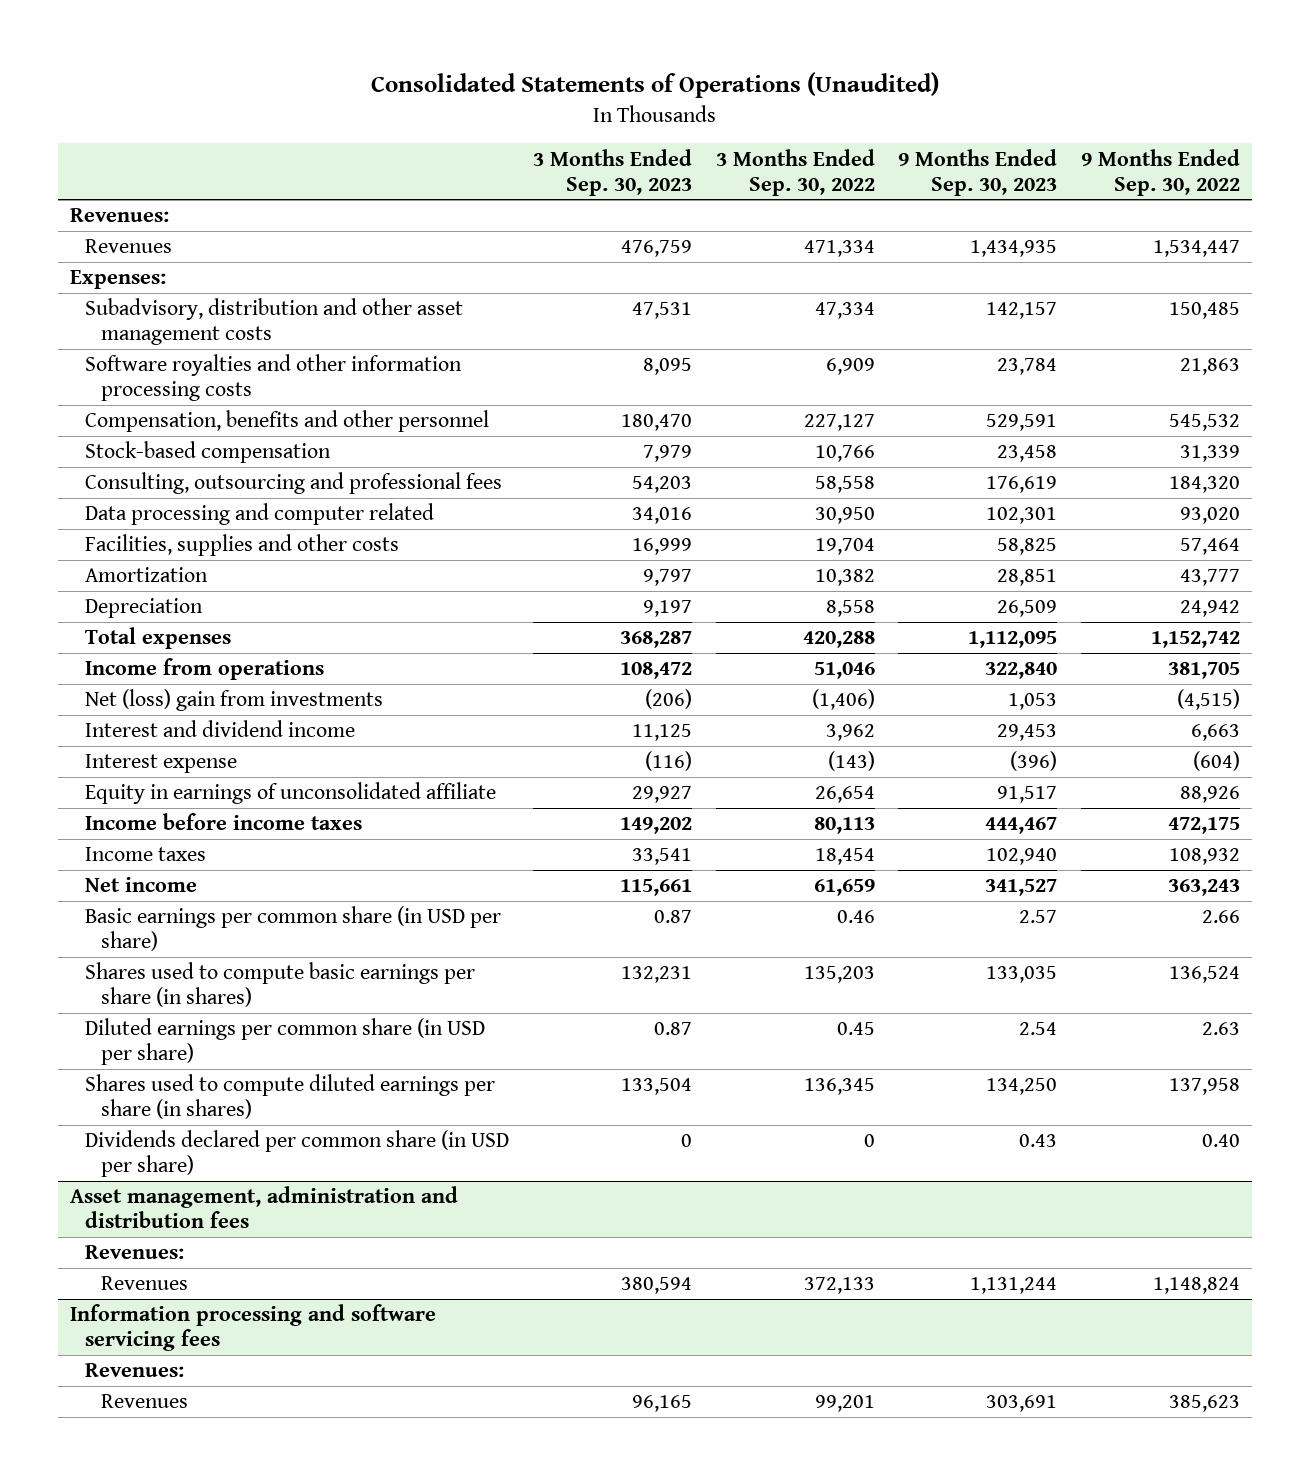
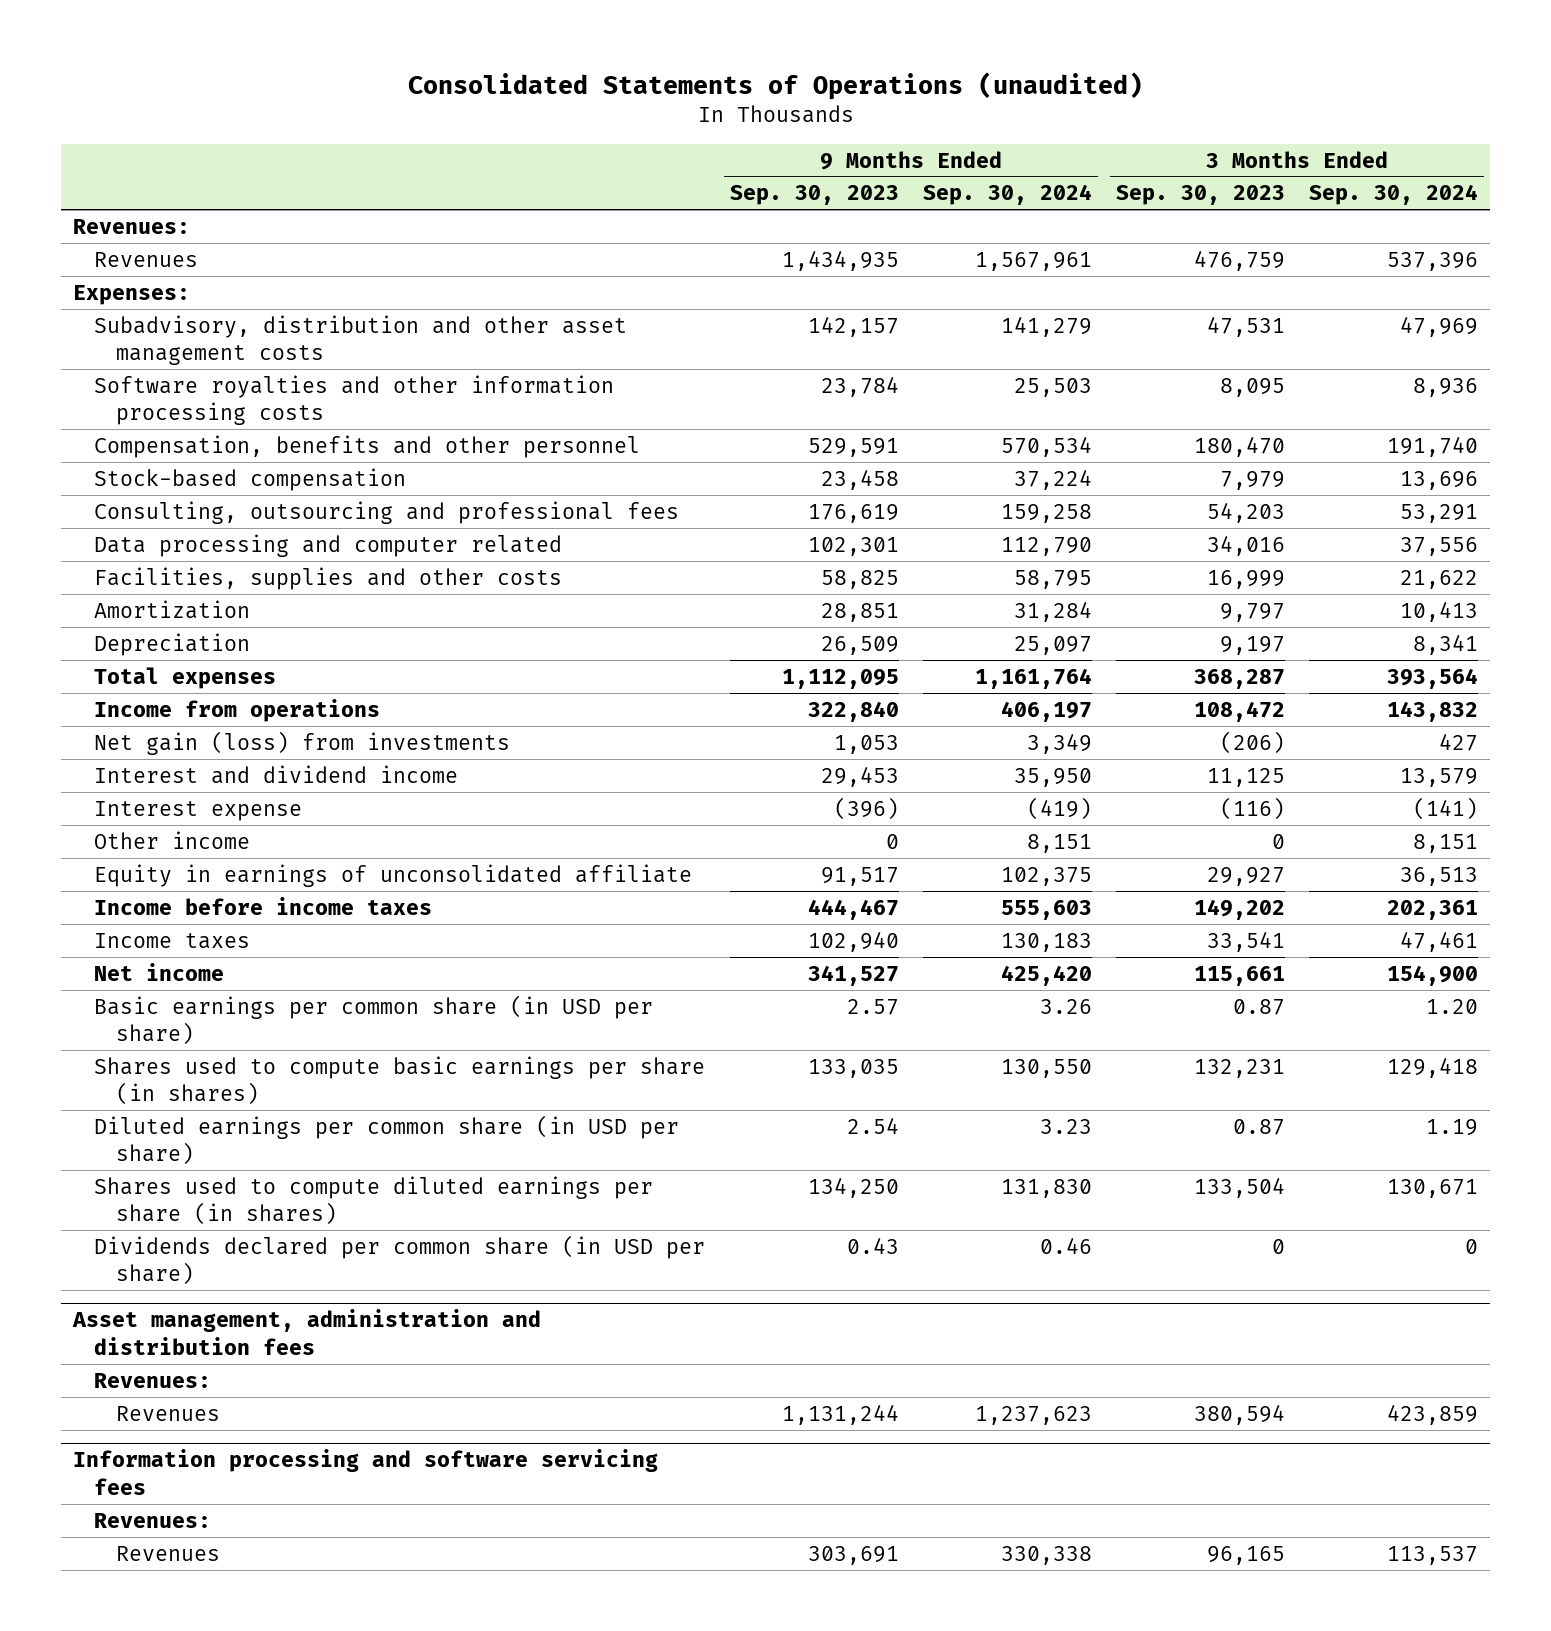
- Consolidated Statements of Operations (Unaudited)
+ Consolidated Statements of Operations (unaudited)
- | 3 Months Ended Sep. 30, 2023 | 3 Months Ended Sep. 30, 2022 | 9 Months Ended Sep. 30, 2023 | 9 Months Ended Sep. 30, 2022
+ | 9 Months Ended Sep. 30, 2023 | 9 Months Ended Sep. 30, 2024 | 3 Months Ended Sep. 30, 2023 | 3 Months Ended Sep. 30, 2024
- Net (loss) gain from investments | (206) | (1,406) | 1,053 | (4,515)
+ Net gain (loss) from investments | 1,053 | 3,349 | (206) | 427
+ Other income | 0 | 8,151 | 0 | 8,151

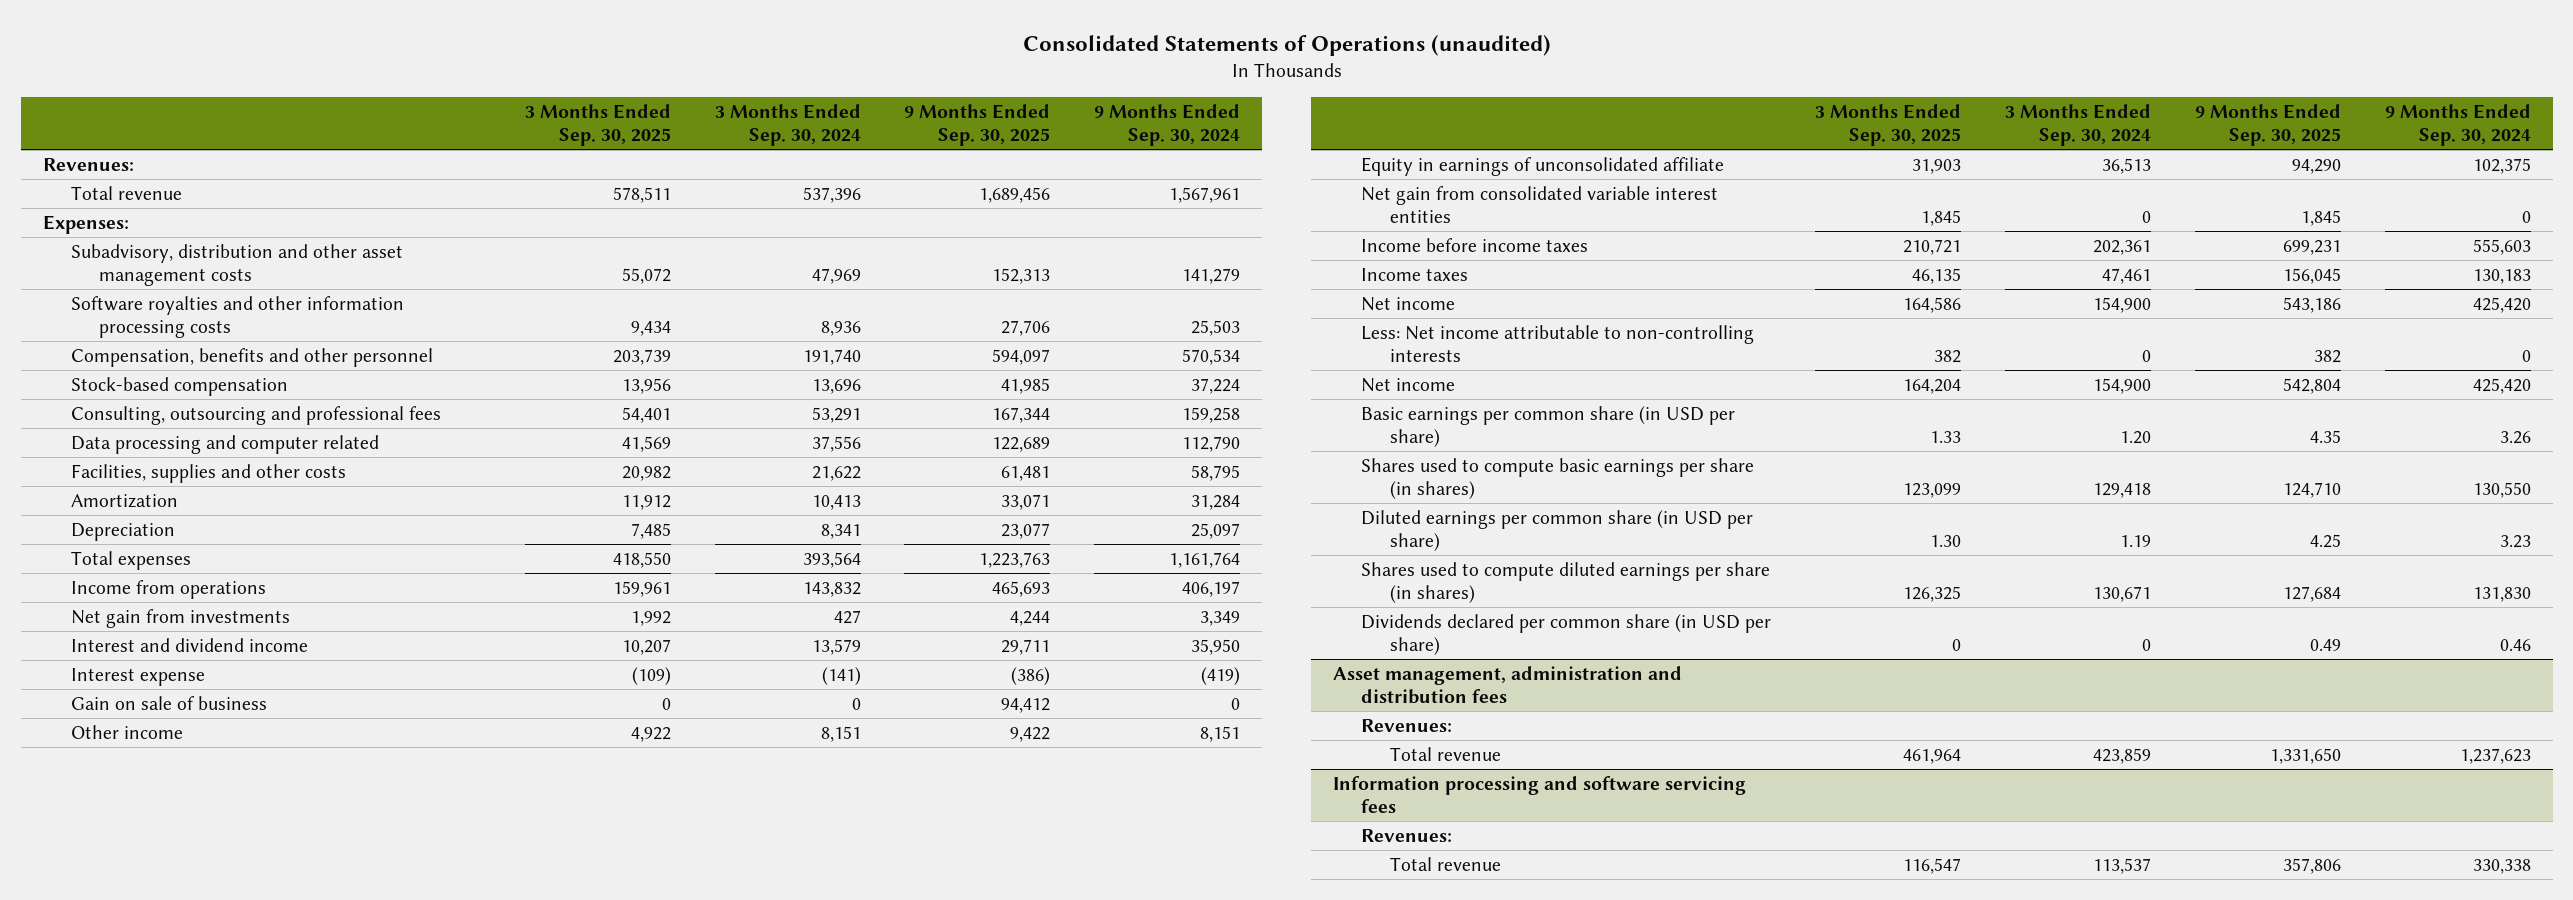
- | 9 Months Ended Sep. 30, 2023 | 9 Months Ended Sep. 30, 2024 | 3 Months Ended Sep. 30, 2023 | 3 Months Ended Sep. 30, 2024
+ | 3 Months Ended Sep. 30, 2025 | 3 Months Ended Sep. 30, 2024 | 9 Months Ended Sep. 30, 2025 | 9 Months Ended Sep. 30, 2024
- Revenues | 1,434,935 | 1,567,961 | 476,759 | 537,396
+ Total revenue | 578,511 | 537,396 | 1,689,456 | 1,567,961
- Net gain (loss) from investments | 1,053 | 3,349 | (206) | 427
+ Net gain from investments | 1,992 | 427 | 4,244 | 3,349
+ Gain on sale of business | 0 | 0 | 94,412 | 0
+ Net gain from consolidated variable interest entities | 1,845 | 0 | 1,845 | 0
+ Less: Net income attributable to non-controlling interests | 382 | 0 | 382 | 0
+ Net income | 164,204 | 154,900 | 542,804 | 425,420
@ Asset management, administration and distribution fees
- Revenues | 1,131,244 | 1,237,623 | 380,594 | 423,859
+ Total revenue | 461,964 | 423,859 | 1,331,650 | 1,237,623
@ Information processing and software servicing fees
- Revenues | 303,691 | 330,338 | 96,165 | 113,537
+ Total revenue | 116,547 | 113,537 | 357,806 | 330,338

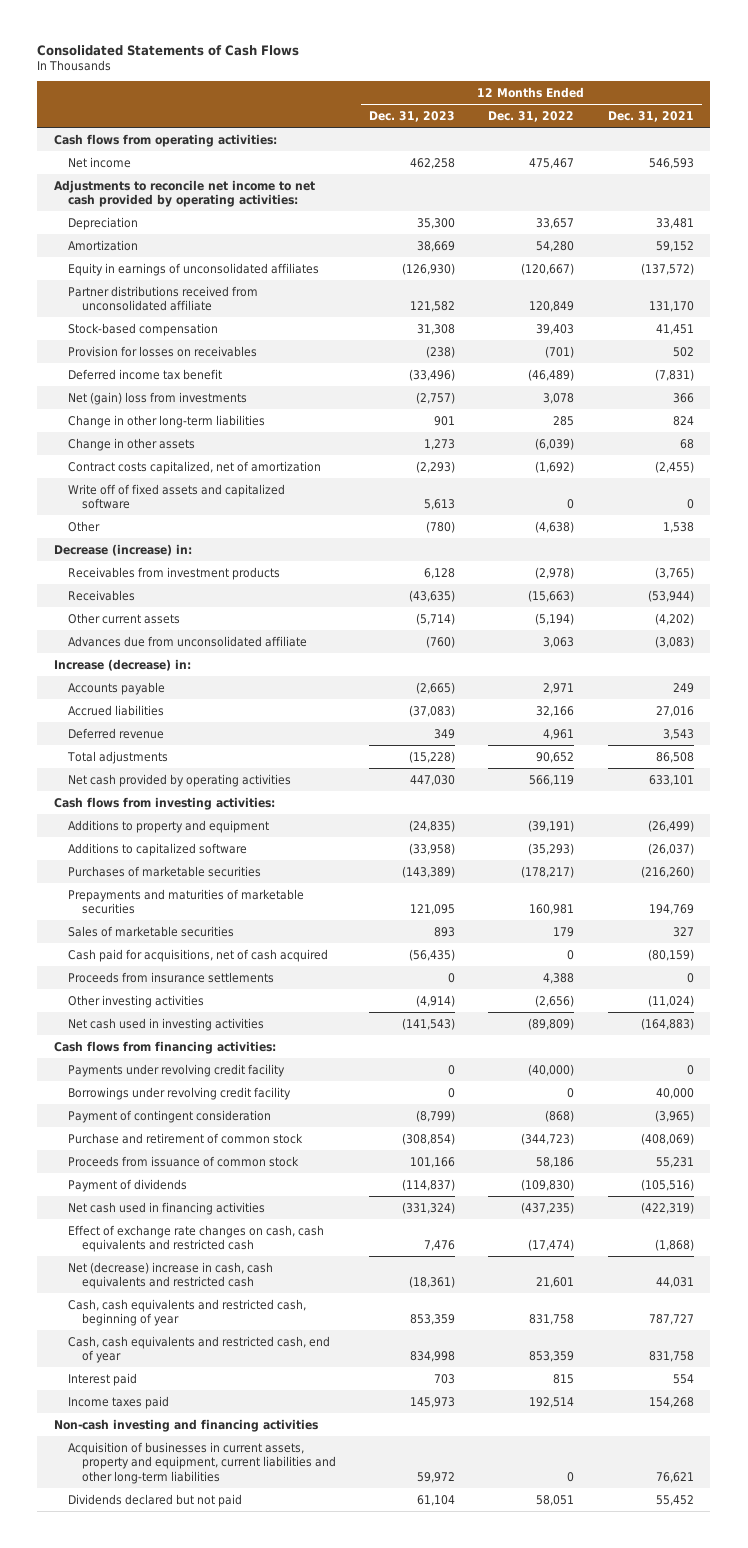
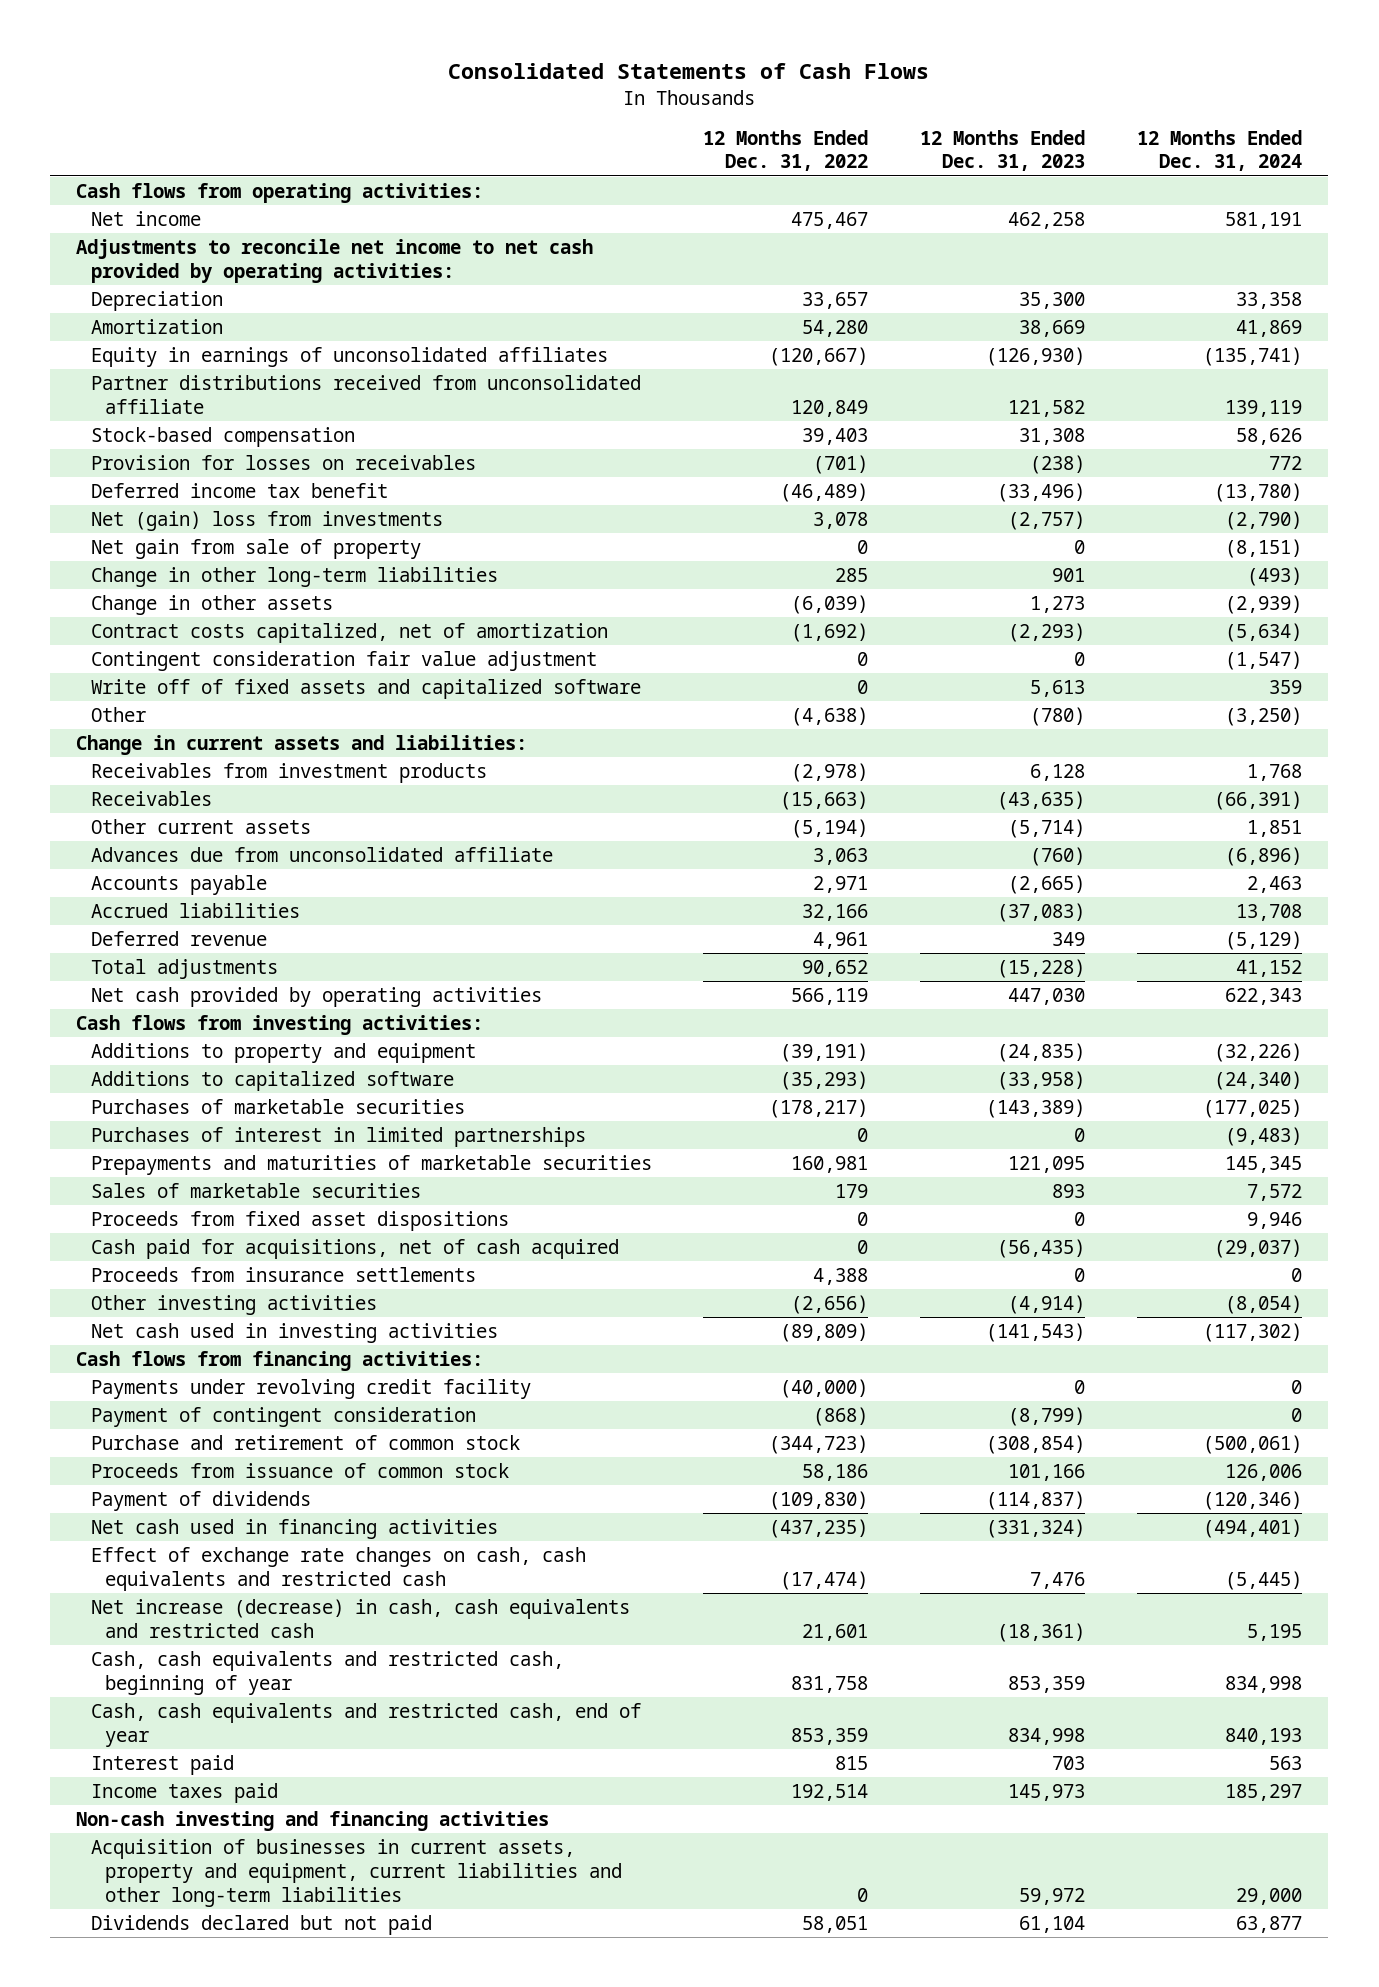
- | 12 Months Ended Dec. 31, 2023 | 12 Months Ended Dec. 31, 2022 | 12 Months Ended Dec. 31, 2021
+ | 12 Months Ended Dec. 31, 2022 | 12 Months Ended Dec. 31, 2023 | 12 Months Ended Dec. 31, 2024
+ Net gain from sale of property | 0 | 0 | (8,151)
+ Contingent consideration fair value adjustment | 0 | 0 | (1,547)
- Decrease (increase) in:
+ Change in current assets and liabilities:
- Increase (decrease) in:
+ Purchases of interest in limited partnerships | 0 | 0 | (9,483)
+ Proceeds from fixed asset dispositions | 0 | 0 | 9,946
- Borrowings under revolving credit facility | 0 | 0 | 40,000
- Net (decrease) increase in cash, cash equivalents and restricted cash | (18,361) | 21,601 | 44,031
+ Net increase (decrease) in cash, cash equivalents and restricted cash | 21,601 | (18,361) | 5,195

